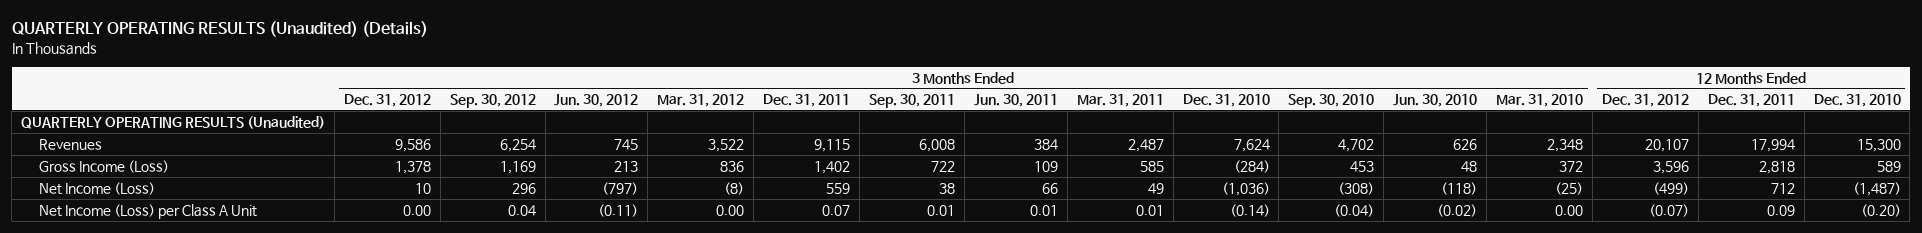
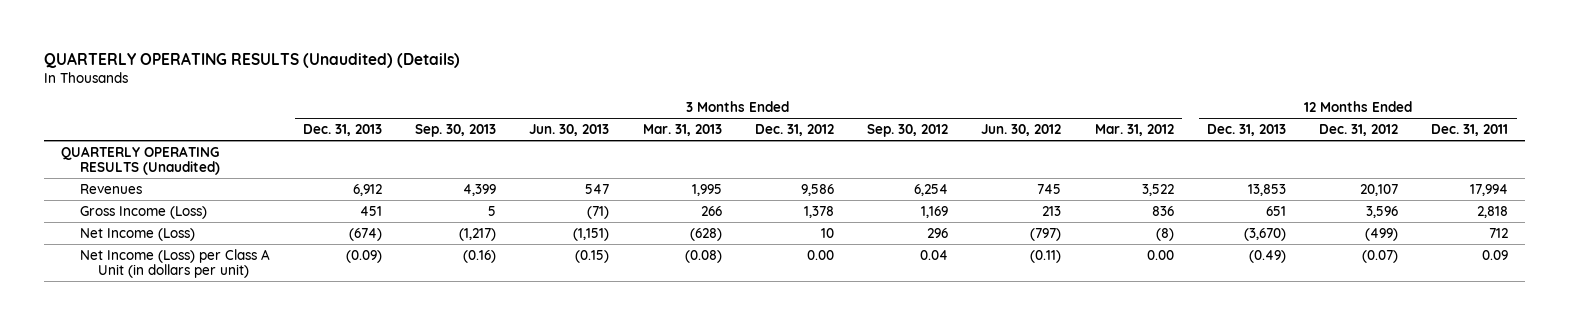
- | 3 Months Ended Dec. 31, 2012 | 3 Months Ended Sep. 30, 2012 | 3 Months Ended Jun. 30, 2012 | 3 Months Ended Mar. 31, 2012 | 3 Months Ended Dec. 31, 2011 | 3 Months Ended Sep. 30, 2011 | 3 Months Ended Jun. 30, 2011 | 3 Months Ended Mar. 31, 2011 | 3 Months Ended Dec. 31, 2010 | 3 Months Ended Sep. 30, 2010 | 3 Months Ended Jun. 30, 2010 | 3 Months Ended Mar. 31, 2010 | 12 Months Ended Dec. 31, 2012 | 12 Months Ended Dec. 31, 2011 | 12 Months Ended Dec. 31, 2010
+ | 3 Months Ended Dec. 31, 2013 | 3 Months Ended Sep. 30, 2013 | 3 Months Ended Jun. 30, 2013 | 3 Months Ended Mar. 31, 2013 | 3 Months Ended Dec. 31, 2012 | 3 Months Ended Sep. 30, 2012 | 3 Months Ended Jun. 30, 2012 | 3 Months Ended Mar. 31, 2012 | 12 Months Ended Dec. 31, 2013 | 12 Months Ended Dec. 31, 2012 | 12 Months Ended Dec. 31, 2011
- Net Income (Loss) per Class A Unit | 0.00 | 0.04 | (0.11) | 0.00 | 0.07 | 0.01 | 0.01 | 0.01 | (0.14) | (0.04) | (0.02) | 0.00 | (0.07) | 0.09 | (0.20)
+ Net Income (Loss) per Class A Unit (in dollars per unit) | (0.09) | (0.16) | (0.15) | (0.08) | 0.00 | 0.04 | (0.11) | 0.00 | (0.49) | (0.07) | 0.09

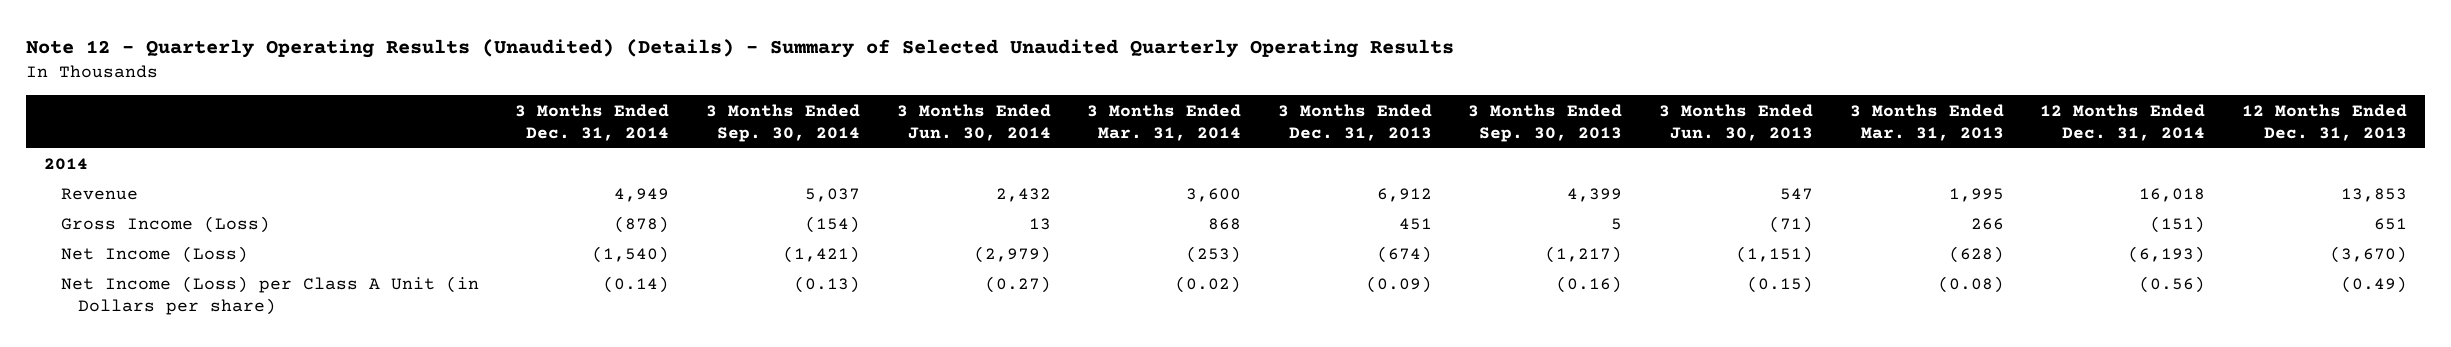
- QUARTERLY OPERATING RESULTS (Unaudited) (Details)
+ Note 12 - Quarterly Operating Results (Unaudited) (Details) - Summary of Selected Unaudited Quarterly Operating Results
- | 3 Months Ended Dec. 31, 2013 | 3 Months Ended Sep. 30, 2013 | 3 Months Ended Jun. 30, 2013 | 3 Months Ended Mar. 31, 2013 | 3 Months Ended Dec. 31, 2012 | 3 Months Ended Sep. 30, 2012 | 3 Months Ended Jun. 30, 2012 | 3 Months Ended Mar. 31, 2012 | 12 Months Ended Dec. 31, 2013 | 12 Months Ended Dec. 31, 2012 | 12 Months Ended Dec. 31, 2011
+ | 3 Months Ended Dec. 31, 2014 | 3 Months Ended Sep. 30, 2014 | 3 Months Ended Jun. 30, 2014 | 3 Months Ended Mar. 31, 2014 | 3 Months Ended Dec. 31, 2013 | 3 Months Ended Sep. 30, 2013 | 3 Months Ended Jun. 30, 2013 | 3 Months Ended Mar. 31, 2013 | 12 Months Ended Dec. 31, 2014 | 12 Months Ended Dec. 31, 2013
- QUARTERLY OPERATING RESULTS (Unaudited)
- Revenues | 6,912 | 4,399 | 547 | 1,995 | 9,586 | 6,254 | 745 | 3,522 | 13,853 | 20,107 | 17,994
+ 2014
+ Revenue | 4,949 | 5,037 | 2,432 | 3,600 | 6,912 | 4,399 | 547 | 1,995 | 16,018 | 13,853
- Net Income (Loss) per Class A Unit (in dollars per unit) | (0.09) | (0.16) | (0.15) | (0.08) | 0.00 | 0.04 | (0.11) | 0.00 | (0.49) | (0.07) | 0.09
+ Net Income (Loss) per Class A Unit (in Dollars per share) | (0.14) | (0.13) | (0.27) | (0.02) | (0.09) | (0.16) | (0.15) | (0.08) | (0.56) | (0.49)

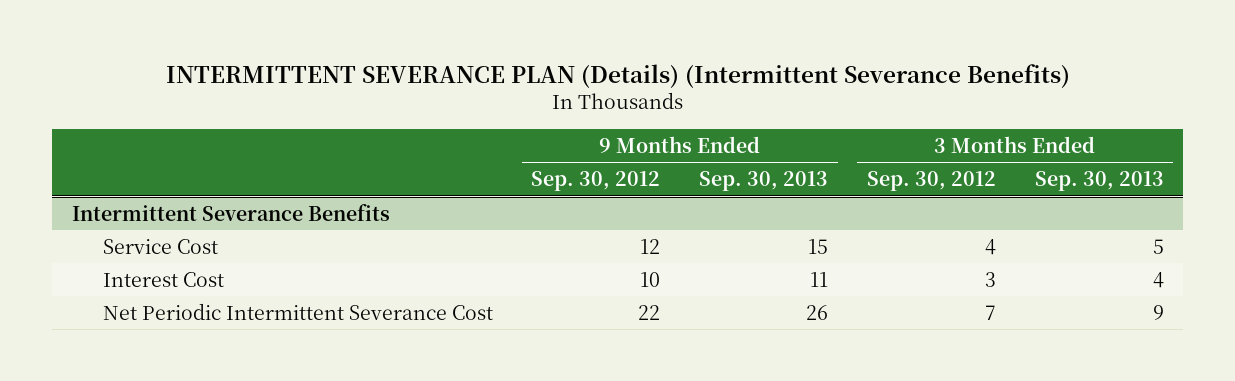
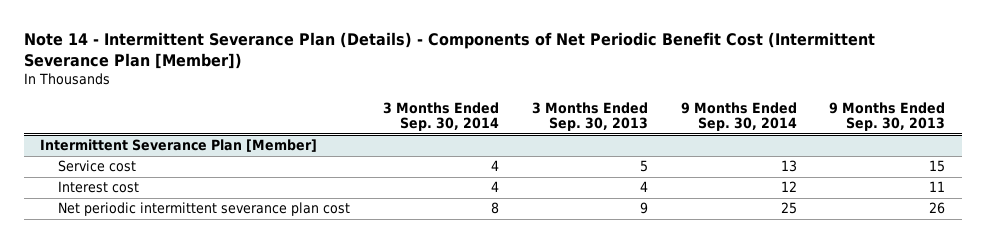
- INTERMITTENT SEVERANCE PLAN (Details) (Intermittent Severance Benefits)
+ Note 14 - Intermittent Severance Plan (Details) - Components of Net Periodic Benefit Cost (Intermittent Severance Plan [Member])
- | 9 Months Ended Sep. 30, 2012 | 9 Months Ended Sep. 30, 2013 | 3 Months Ended Sep. 30, 2012 | 3 Months Ended Sep. 30, 2013
+ | 3 Months Ended Sep. 30, 2014 | 3 Months Ended Sep. 30, 2013 | 9 Months Ended Sep. 30, 2014 | 9 Months Ended Sep. 30, 2013
- Intermittent Severance Benefits
- Service Cost | 12 | 15 | 4 | 5
- Interest Cost | 10 | 11 | 3 | 4
- Net Periodic Intermittent Severance Cost | 22 | 26 | 7 | 9
+ Intermittent Severance Plan [Member]
+ Service cost | 4 | 5 | 13 | 15
+ Interest cost | 4 | 4 | 12 | 11
+ Net periodic intermittent severance plan cost | 8 | 9 | 25 | 26

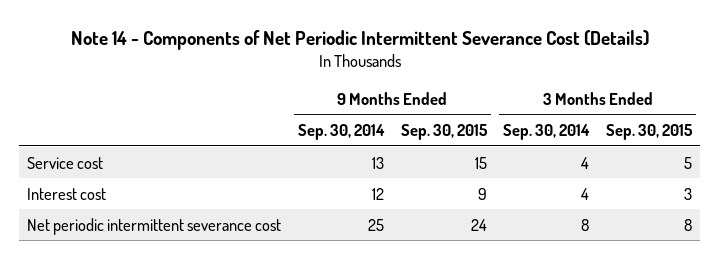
- Note 14 - Intermittent Severance Plan (Details) - Components of Net Periodic Benefit Cost (Intermittent Severance Plan [Member])
+ Note 14 - Components of Net Periodic Intermittent Severance Cost (Details)
- | 3 Months Ended Sep. 30, 2014 | 3 Months Ended Sep. 30, 2013 | 9 Months Ended Sep. 30, 2014 | 9 Months Ended Sep. 30, 2013
+ | 9 Months Ended Sep. 30, 2014 | 9 Months Ended Sep. 30, 2015 | 3 Months Ended Sep. 30, 2014 | 3 Months Ended Sep. 30, 2015
- Intermittent Severance Plan [Member]
- Net periodic intermittent severance plan cost | 8 | 9 | 25 | 26
+ Net periodic intermittent severance cost | 25 | 24 | 8 | 8

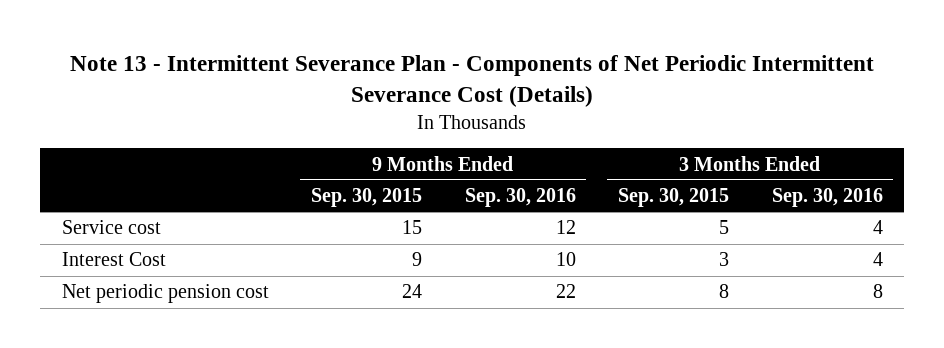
- Note 14 - Components of Net Periodic Intermittent Severance Cost (Details)
+ Note 13 - Intermittent Severance Plan - Components of Net Periodic Intermittent Severance Cost (Details)
- | 9 Months Ended Sep. 30, 2014 | 9 Months Ended Sep. 30, 2015 | 3 Months Ended Sep. 30, 2014 | 3 Months Ended Sep. 30, 2015
+ | 9 Months Ended Sep. 30, 2015 | 9 Months Ended Sep. 30, 2016 | 3 Months Ended Sep. 30, 2015 | 3 Months Ended Sep. 30, 2016
- Interest cost | 12 | 9 | 4 | 3
- Net periodic intermittent severance cost | 25 | 24 | 8 | 8
+ Interest Cost | 9 | 10 | 3 | 4
+ Net periodic pension cost | 24 | 22 | 8 | 8

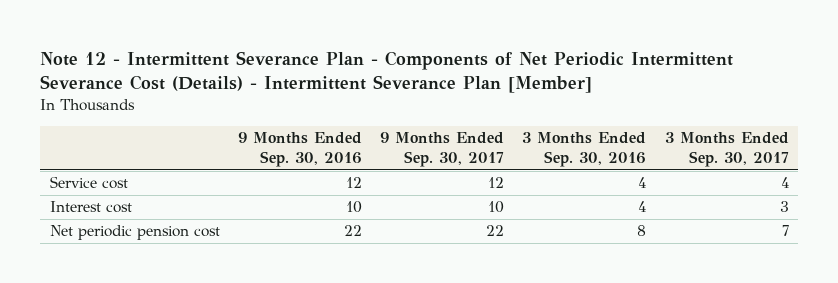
- Note 13 - Intermittent Severance Plan - Components of Net Periodic Intermittent Severance Cost (Details)
+ Note 12 - Intermittent Severance Plan - Components of Net Periodic Intermittent Severance Cost (Details) - Intermittent Severance Plan [Member]
- | 9 Months Ended Sep. 30, 2015 | 9 Months Ended Sep. 30, 2016 | 3 Months Ended Sep. 30, 2015 | 3 Months Ended Sep. 30, 2016
+ | 9 Months Ended Sep. 30, 2016 | 9 Months Ended Sep. 30, 2017 | 3 Months Ended Sep. 30, 2016 | 3 Months Ended Sep. 30, 2017
- Interest Cost | 9 | 10 | 3 | 4
+ Interest cost | 10 | 10 | 4 | 3

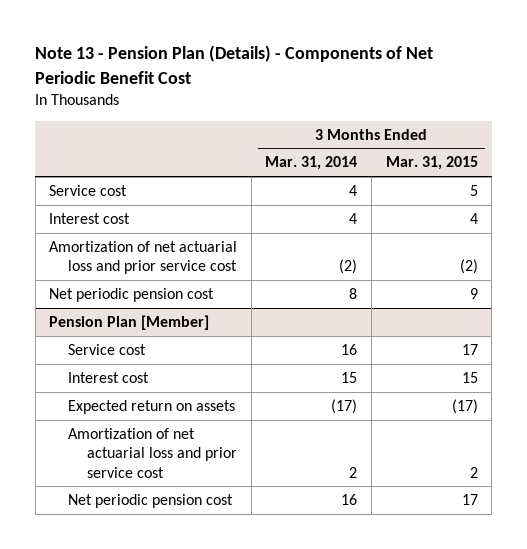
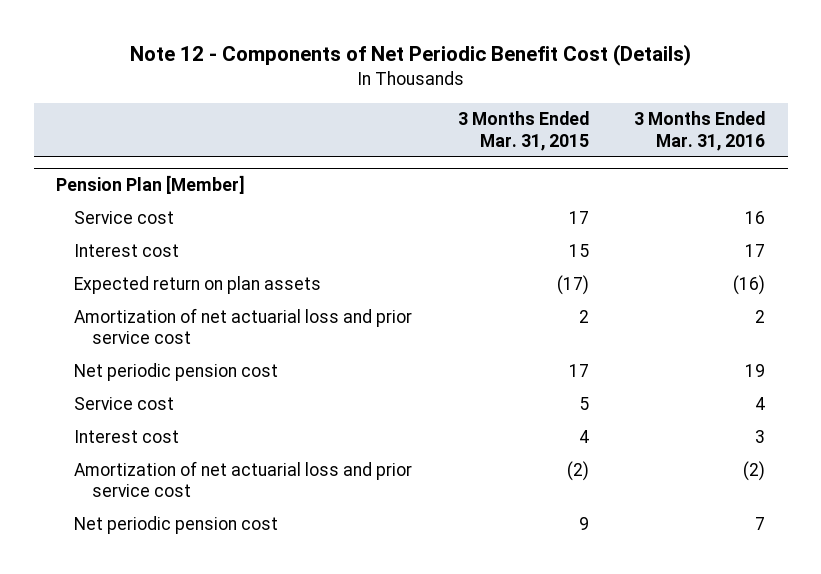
- Note 13 - Pension Plan (Details) - Components of Net Periodic Benefit Cost
+ Note 12 - Components of Net Periodic Benefit Cost (Details)
- | 3 Months Ended Mar. 31, 2014 | 3 Months Ended Mar. 31, 2015
+ | 3 Months Ended Mar. 31, 2015 | 3 Months Ended Mar. 31, 2016
- Service cost | 4 | 5
- Interest cost | 4 | 4
- Amortization of net actuarial loss and prior service cost | (2) | (2)
- Net periodic pension cost | 8 | 9
@ Pension Plan [Member]
- Expected return on assets | (17) | (17)
+ Expected return on plan assets | (17) | (16)
+ Service cost | 5 | 4
+ Interest cost | 4 | 3
+ Amortization of net actuarial loss and prior service cost | (2) | (2)
+ Net periodic pension cost | 9 | 7

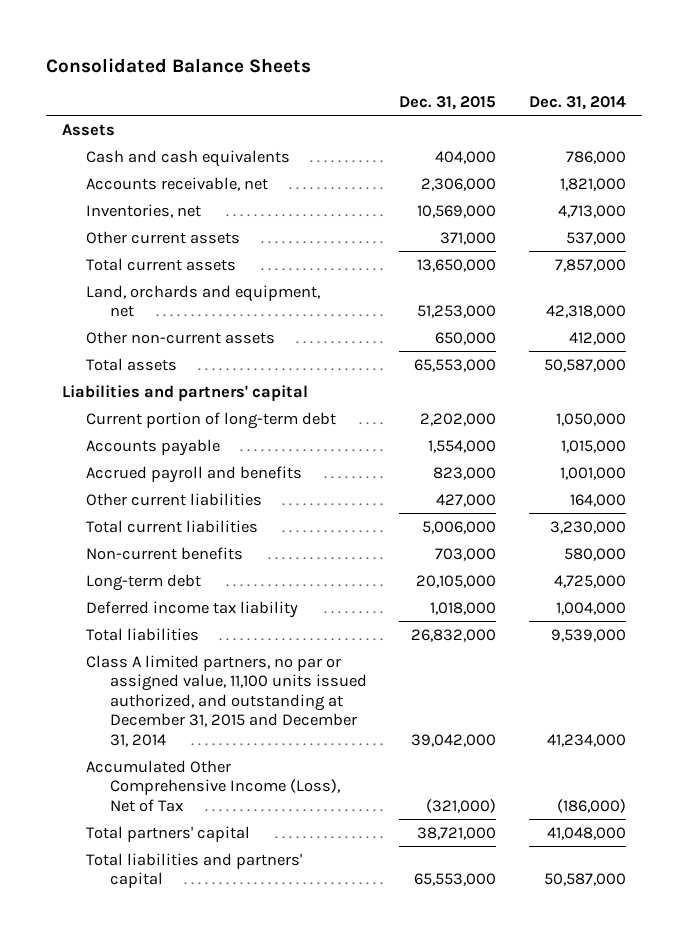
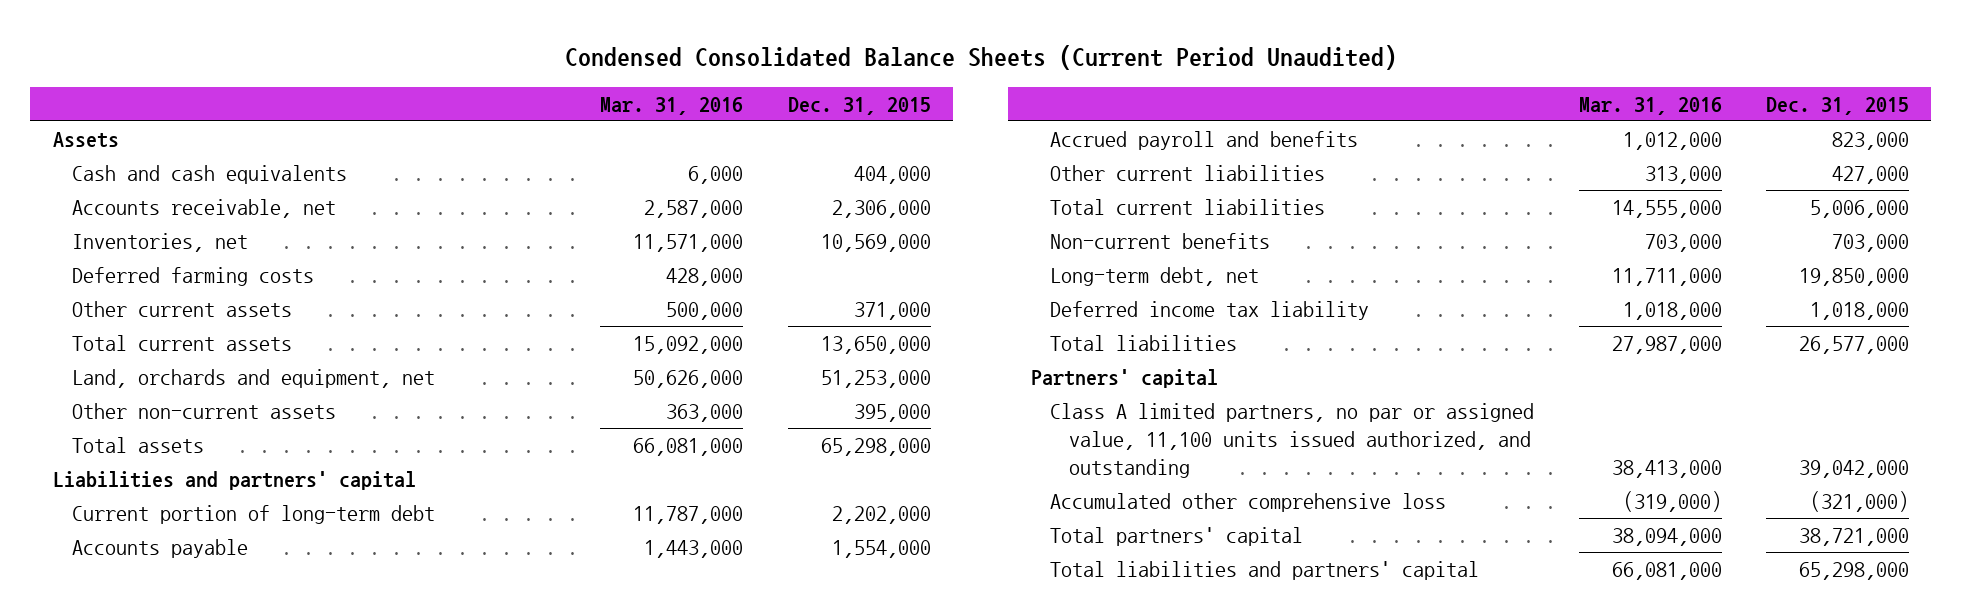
- Consolidated Balance Sheets
+ Condensed Consolidated Balance Sheets (Current Period Unaudited)
- | Dec. 31, 2015 | Dec. 31, 2014
+ | Mar. 31, 2016 | Dec. 31, 2015
+ Deferred farming costs | 428,000 |
- Other non-current assets | 650,000 | 412,000
- Total assets | 65,553,000 | 50,587,000
+ Other non-current assets | 363,000 | 395,000
+ Total assets | 66,081,000 | 65,298,000
- Long-term debt | 20,105,000 | 4,725,000
+ Long-term debt, net | 11,711,000 | 19,850,000
- Total liabilities | 26,832,000 | 9,539,000
- Class A limited partners, no par or assigned value, 11,100 units issued authorized, and outstanding at December 31, 2015 and December 31, 2014 | 39,042,000 | 41,234,000
- Accumulated Other Comprehensive Income (Loss), Net of Tax | (321,000) | (186,000)
+ Total liabilities | 27,987,000 | 26,577,000
+ Partners' capital
+ Class A limited partners, no par or assigned value, 11,100 units issued authorized, and outstanding | 38,413,000 | 39,042,000
+ Accumulated other comprehensive loss | (319,000) | (321,000)
- Total liabilities and partners' capital | 65,553,000 | 50,587,000
+ Total liabilities and partners' capital | 66,081,000 | 65,298,000

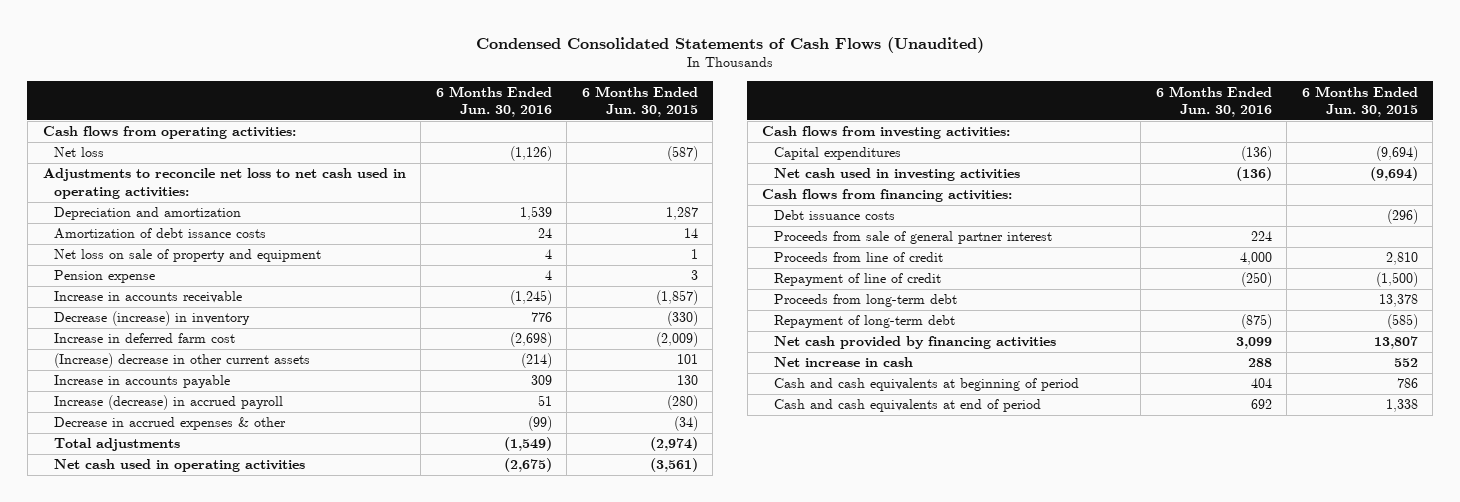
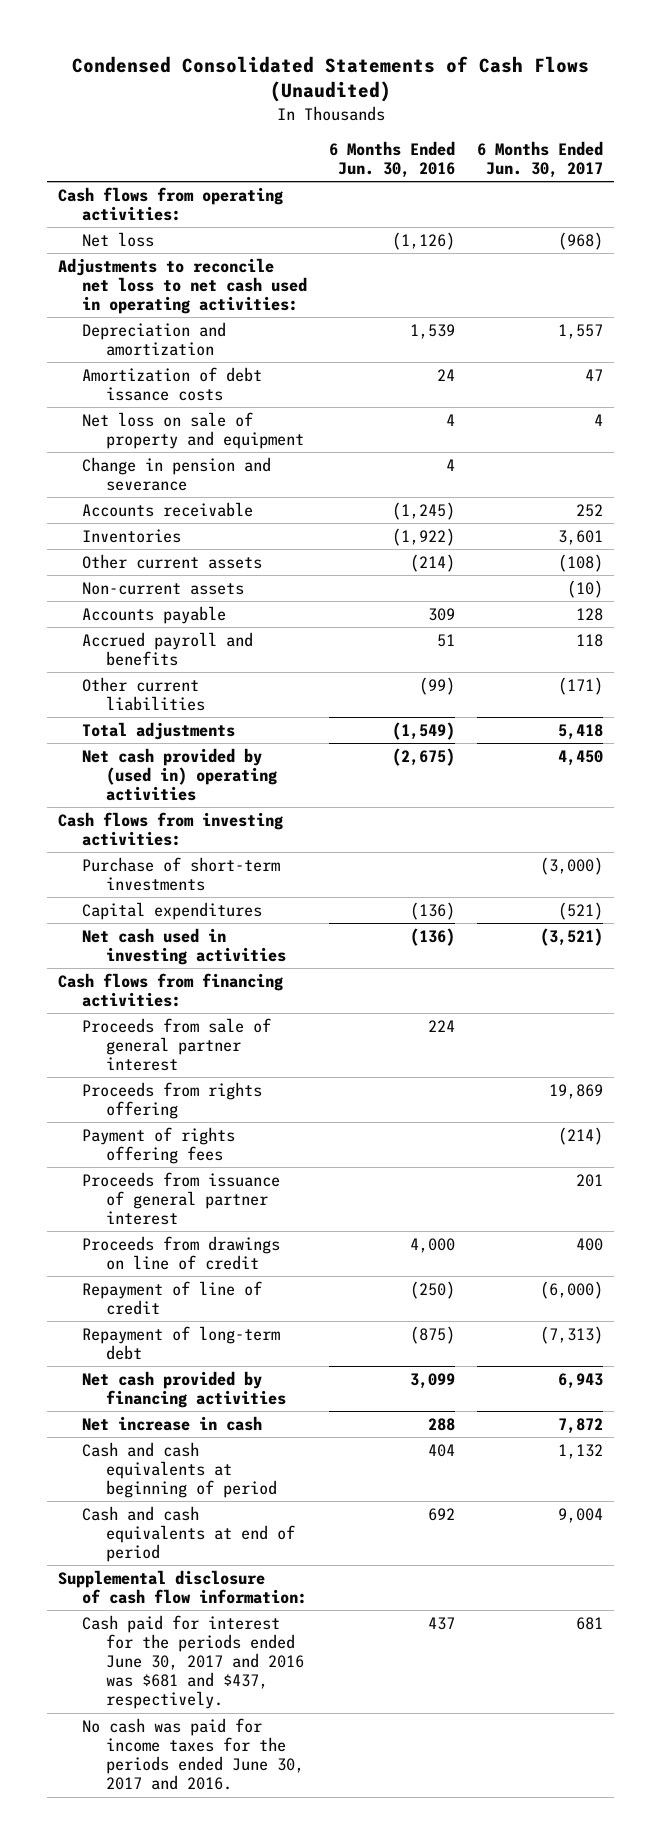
- | 6 Months Ended Jun. 30, 2016 | 6 Months Ended Jun. 30, 2015
+ | 6 Months Ended Jun. 30, 2016 | 6 Months Ended Jun. 30, 2017
- Pension expense | 4 | 3
- Increase in accounts receivable | (1,245) | (1,857)
- Decrease (increase) in inventory | 776 | (330)
- Increase in deferred farm cost | (2,698) | (2,009)
- (Increase) decrease in other current assets | (214) | 101
- Increase in accounts payable | 309 | 130
- Increase (decrease) in accrued payroll | 51 | (280)
- Decrease in accrued expenses & other | (99) | (34)
+ Change in pension and severance | 4 |
+ Accounts receivable | (1,245) | 252
+ Inventories | (1,922) | 3,601
+ Other current assets | (214) | (108)
+ Non-current assets | | (10)
+ Accounts payable | 309 | 128
+ Accrued payroll and benefits | 51 | 118
+ Other current liabilities | (99) | (171)
- Net cash used in operating activities | (2,675) | (3,561)
+ Net cash provided by (used in) operating activities | (2,675) | 4,450
+ Purchase of short-term investments | | (3,000)
- Debt issuance costs | | (296)
- Proceeds from line of credit | 4,000 | 2,810
+ Proceeds from rights offering | | 19,869
+ Payment of rights offering fees | | (214)
+ Proceeds from issuance of general partner interest | | 201
+ Proceeds from drawings on line of credit | 4,000 | 400
- Proceeds from long-term debt | | 13,378
+ Supplemental disclosure of cash flow information:
+ Cash paid for interest for the periods ended June 30, 2017 and 2016 was $681 and $437, respectively. | 437 | 681
+ No cash was paid for income taxes for the periods ended June 30, 2017 and 2016.

